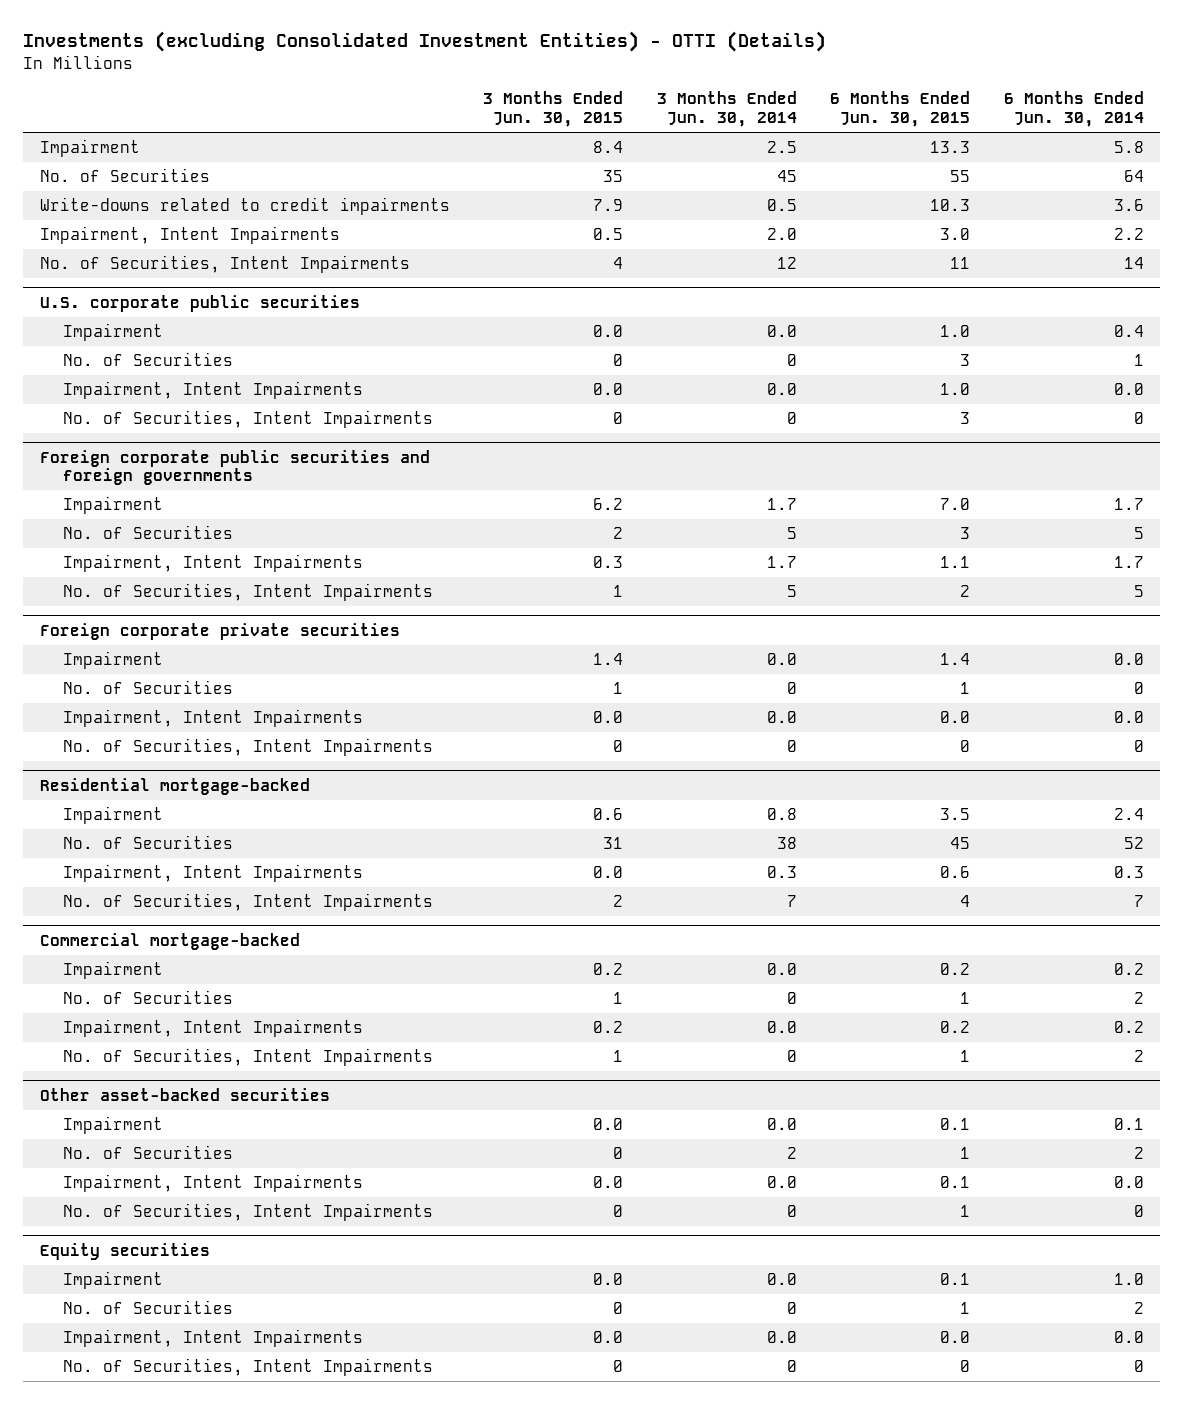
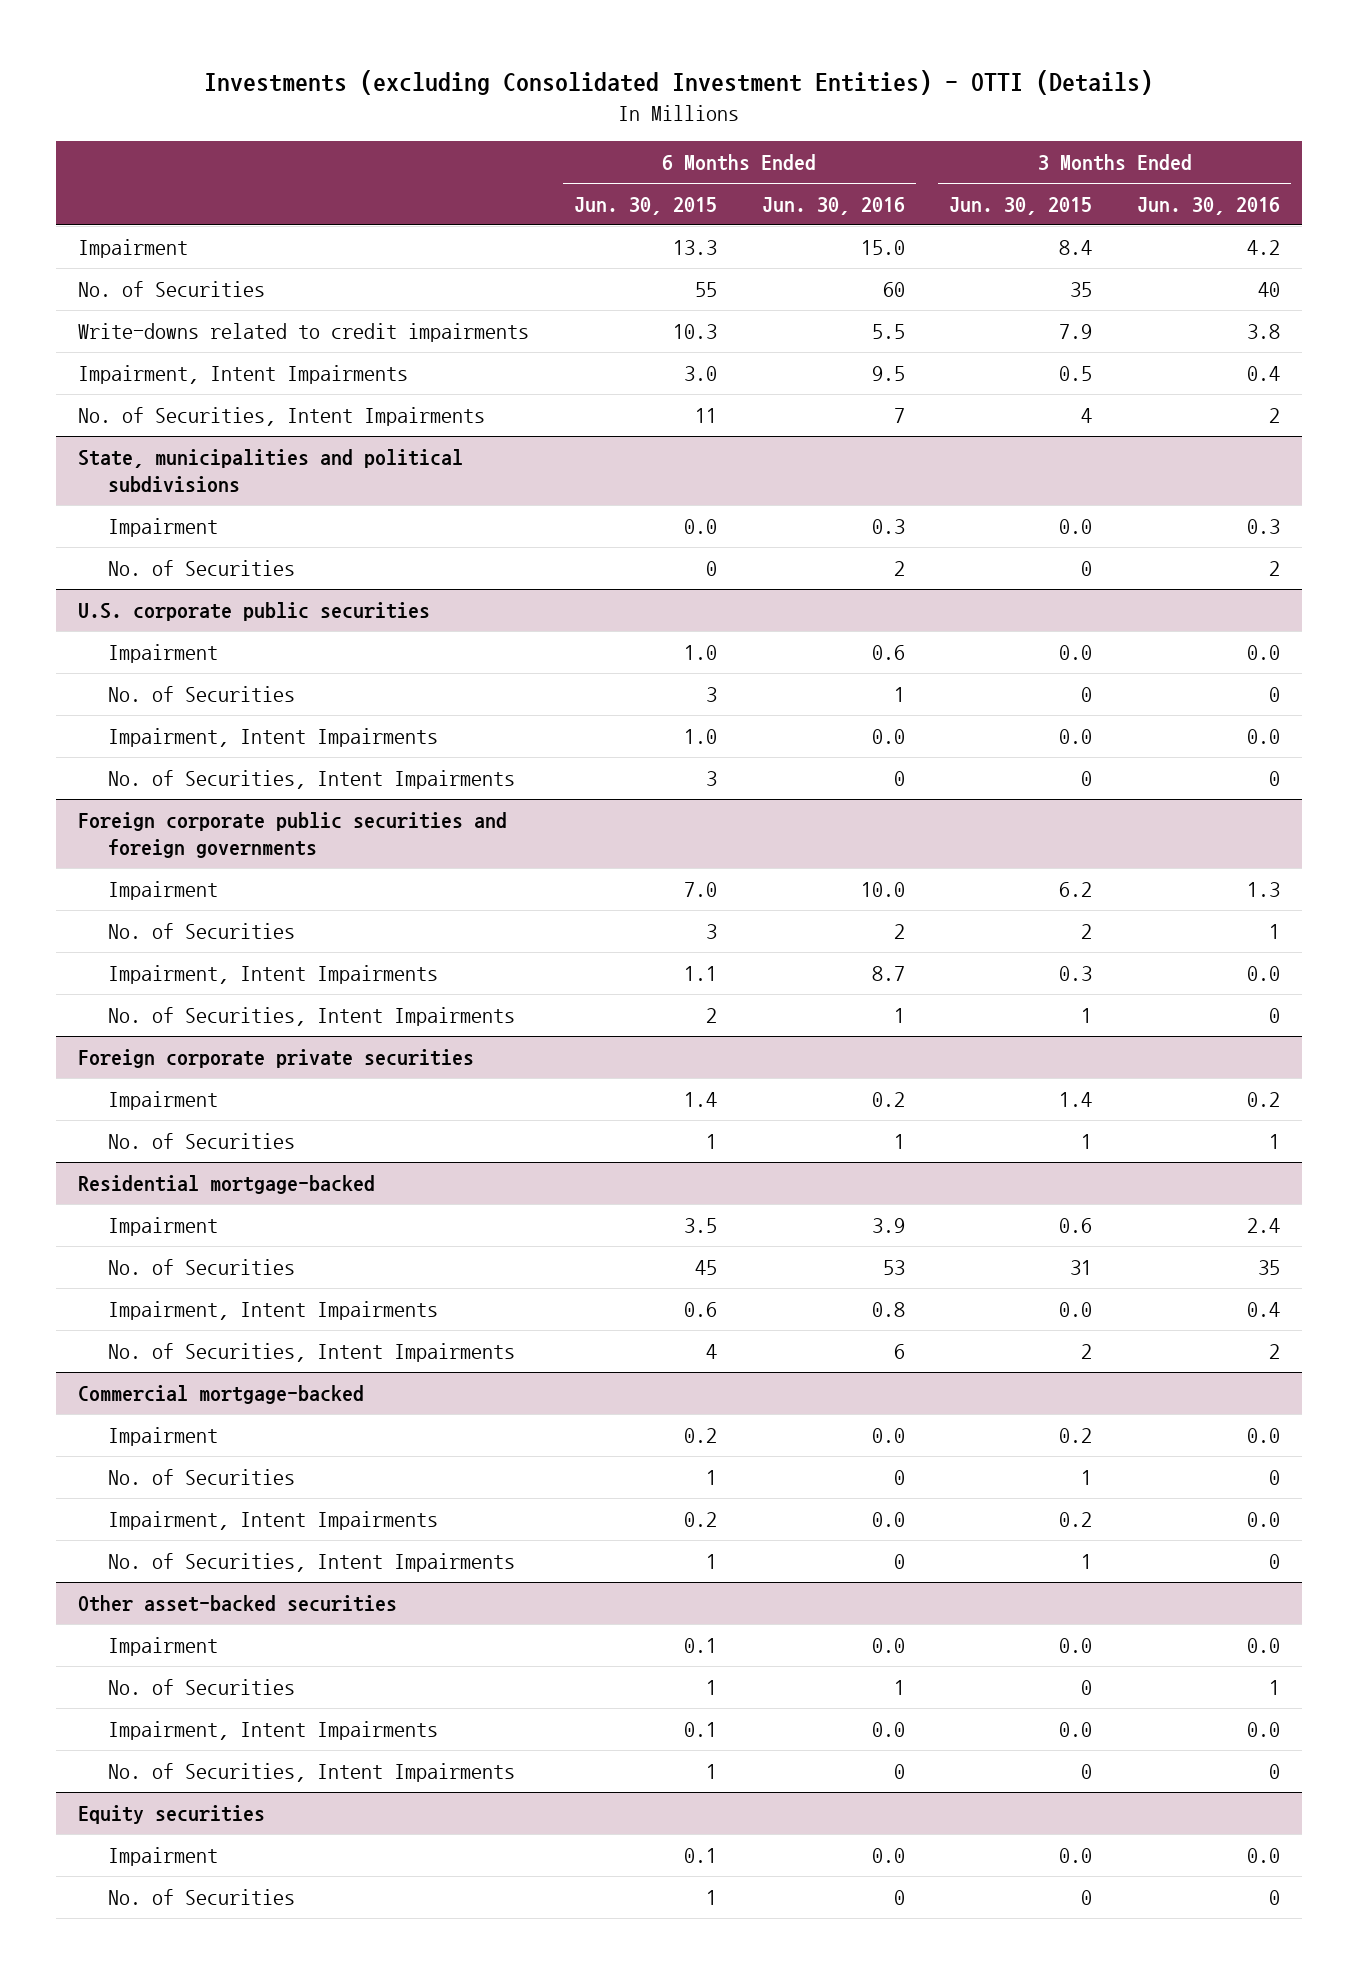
- | 3 Months Ended Jun. 30, 2015 | 3 Months Ended Jun. 30, 2014 | 6 Months Ended Jun. 30, 2015 | 6 Months Ended Jun. 30, 2014
+ | 6 Months Ended Jun. 30, 2015 | 6 Months Ended Jun. 30, 2016 | 3 Months Ended Jun. 30, 2015 | 3 Months Ended Jun. 30, 2016
+ State, municipalities and political subdivisions
+ Impairment | 0.0 | 0.3 | 0.0 | 0.3
+ No. of Securities | 0 | 2 | 0 | 2
@ Foreign corporate private securities
- Impairment, Intent Impairments | 0.0 | 0.0 | 0.0 | 0.0
- No. of Securities, Intent Impairments | 0 | 0 | 0 | 0
@ Equity securities
- Impairment, Intent Impairments | 0.0 | 0.0 | 0.0 | 0.0
- No. of Securities, Intent Impairments | 0 | 0 | 0 | 0

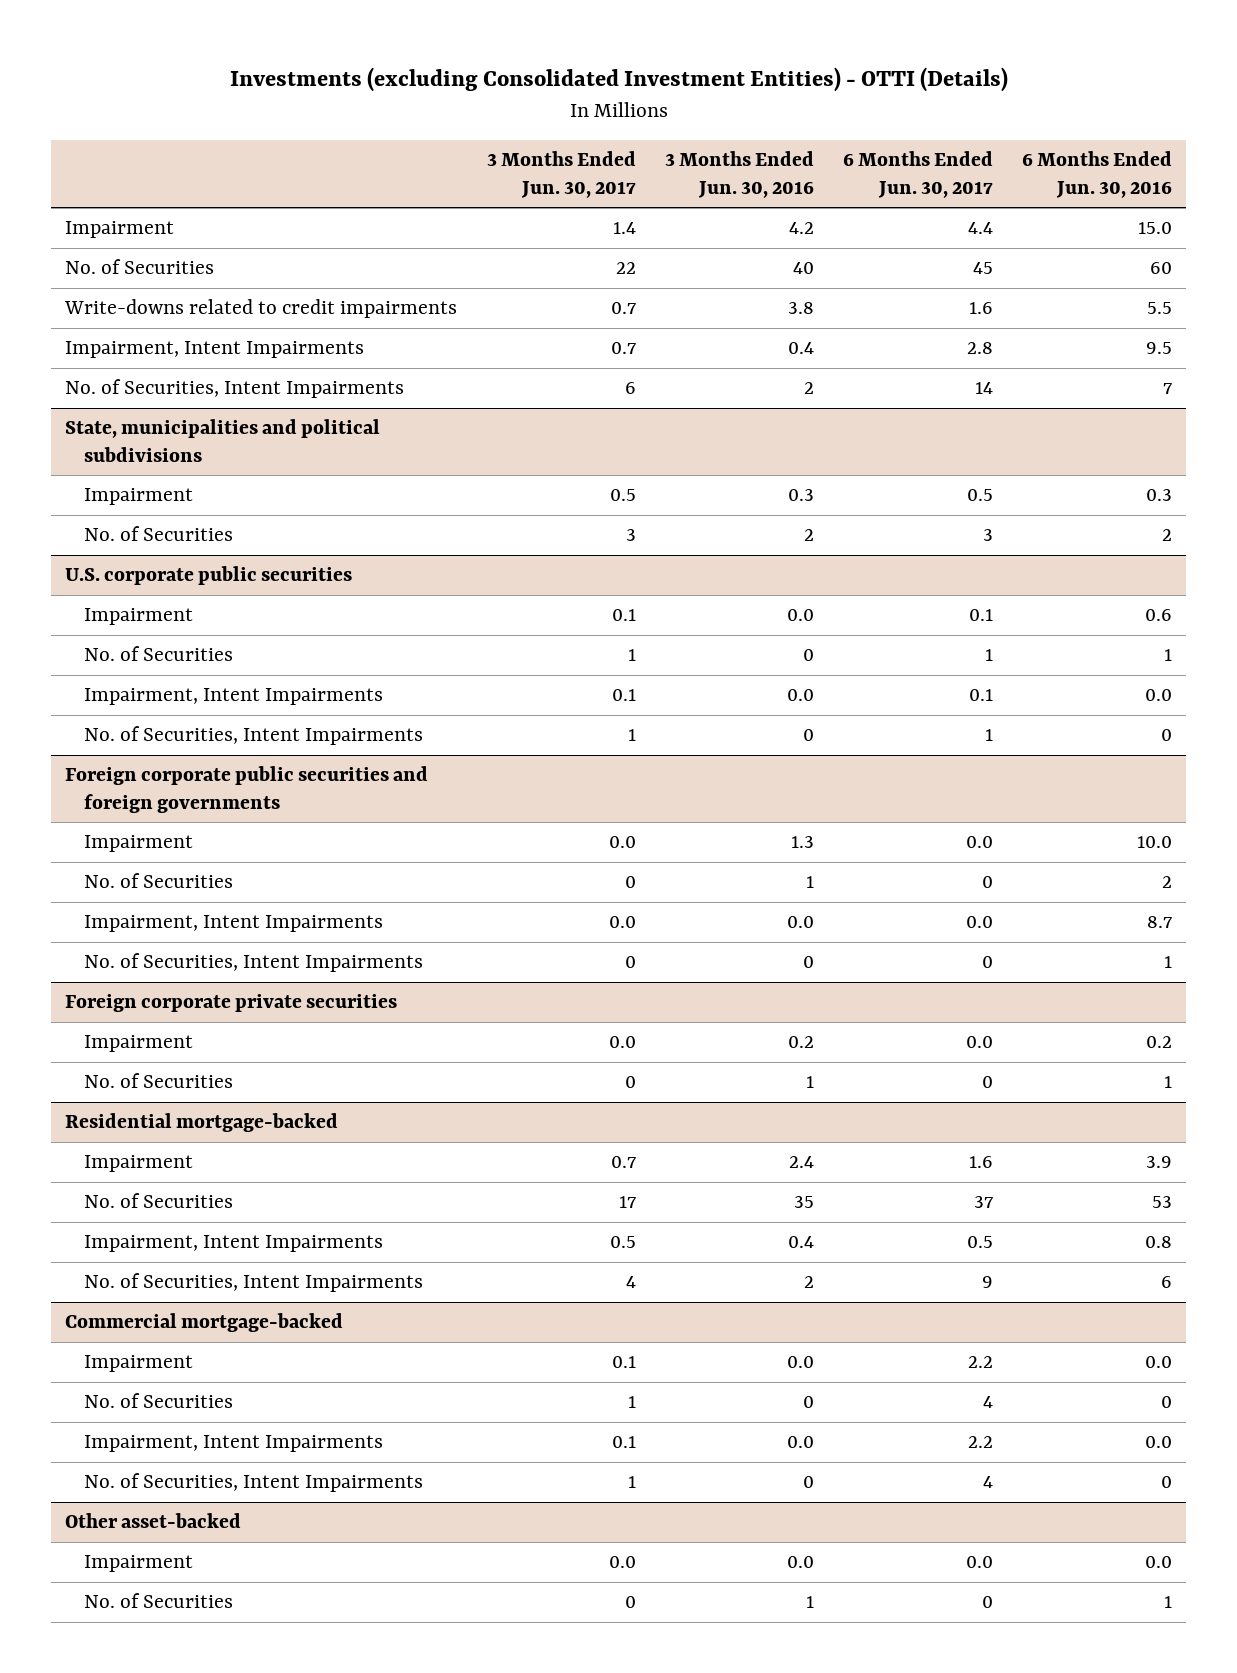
- | 6 Months Ended Jun. 30, 2015 | 6 Months Ended Jun. 30, 2016 | 3 Months Ended Jun. 30, 2015 | 3 Months Ended Jun. 30, 2016
+ | 3 Months Ended Jun. 30, 2017 | 3 Months Ended Jun. 30, 2016 | 6 Months Ended Jun. 30, 2017 | 6 Months Ended Jun. 30, 2016
- Other asset-backed securities
+ Other asset-backed
- Impairment, Intent Impairments | 0.1 | 0.0 | 0.0 | 0.0
- No. of Securities, Intent Impairments | 1 | 0 | 0 | 0
- Equity securities
- Impairment | 0.1 | 0.0 | 0.0 | 0.0
- No. of Securities | 1 | 0 | 0 | 0

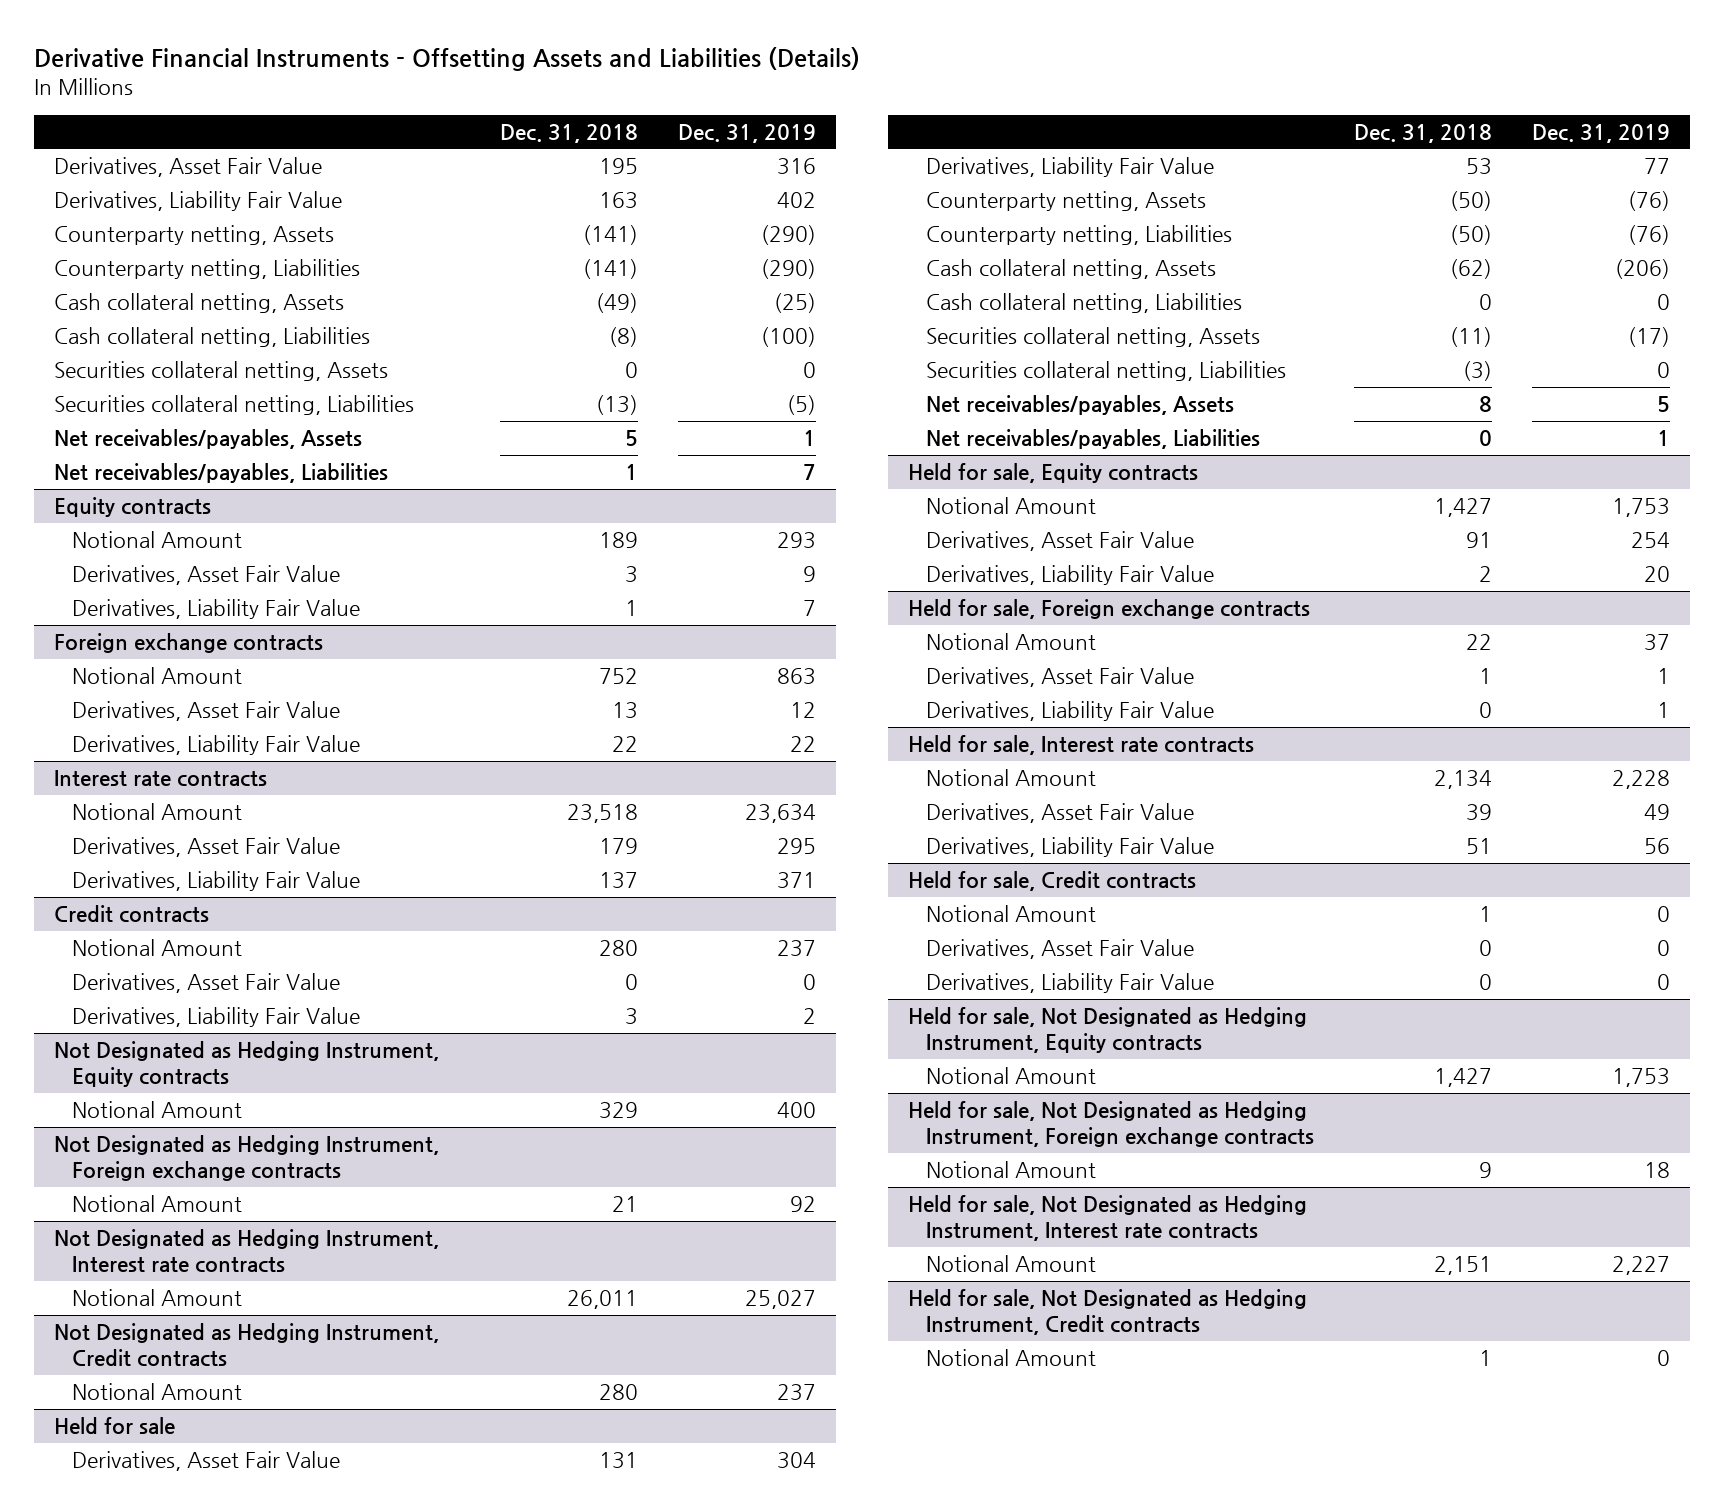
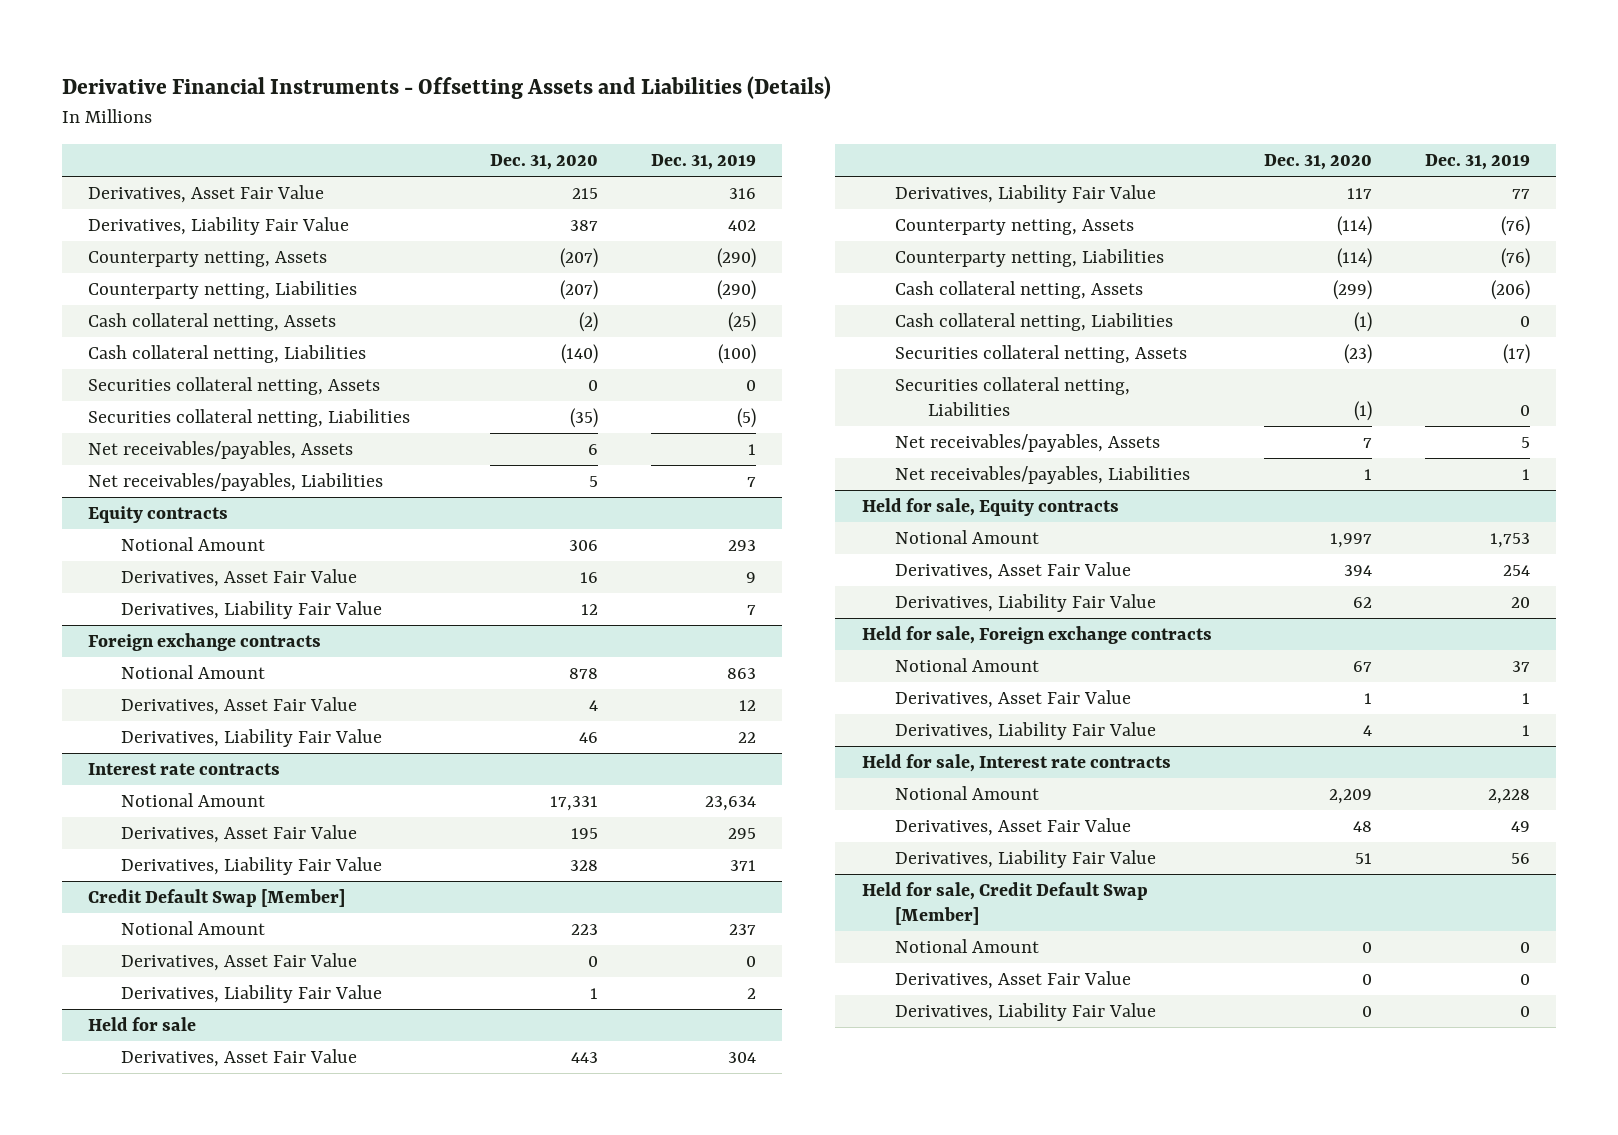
- | Dec. 31, 2018 | Dec. 31, 2019
+ | Dec. 31, 2020 | Dec. 31, 2019
- Credit contracts
+ Credit Default Swap [Member]
- Not Designated as Hedging Instrument, Equity contracts
- Notional Amount | 329 | 400
- Not Designated as Hedging Instrument, Foreign exchange contracts
- Notional Amount | 21 | 92
- Not Designated as Hedging Instrument, Interest rate contracts
- Notional Amount | 26,011 | 25,027
- Not Designated as Hedging Instrument, Credit contracts
- Notional Amount | 280 | 237
- Held for sale, Credit contracts
+ Held for sale, Credit Default Swap [Member]
- Held for sale, Not Designated as Hedging Instrument, Equity contracts
- Notional Amount | 1,427 | 1,753
- Held for sale, Not Designated as Hedging Instrument, Foreign exchange contracts
- Notional Amount | 9 | 18
- Held for sale, Not Designated as Hedging Instrument, Interest rate contracts
- Notional Amount | 2,151 | 2,227
- Held for sale, Not Designated as Hedging Instrument, Credit contracts
- Notional Amount | 1 | 0

